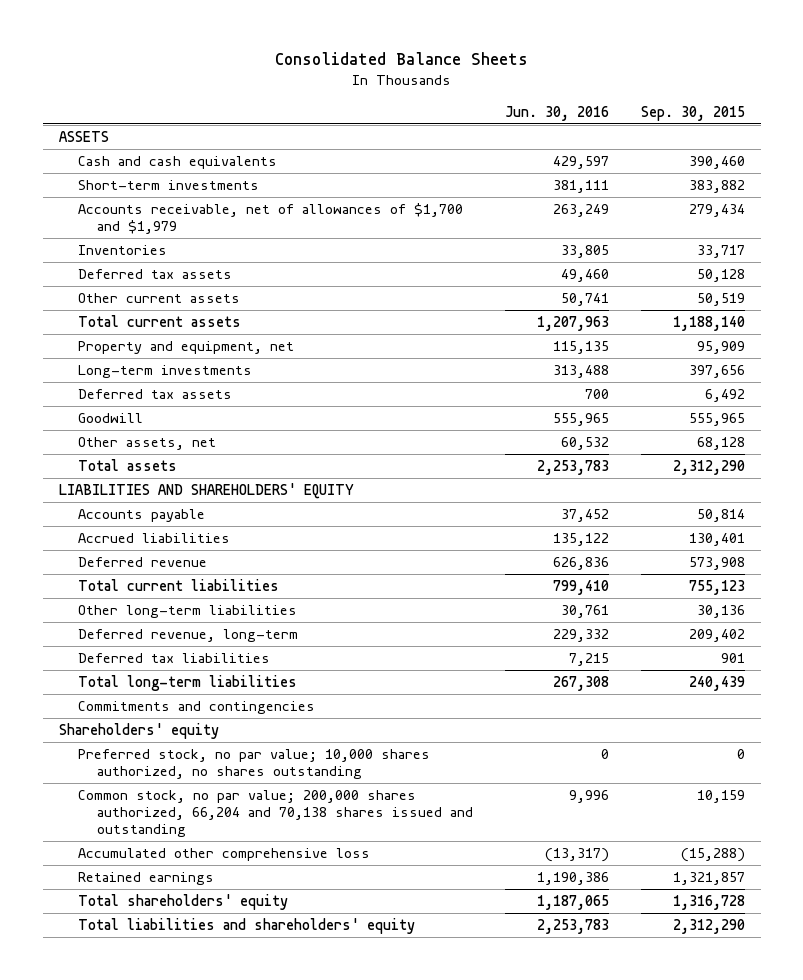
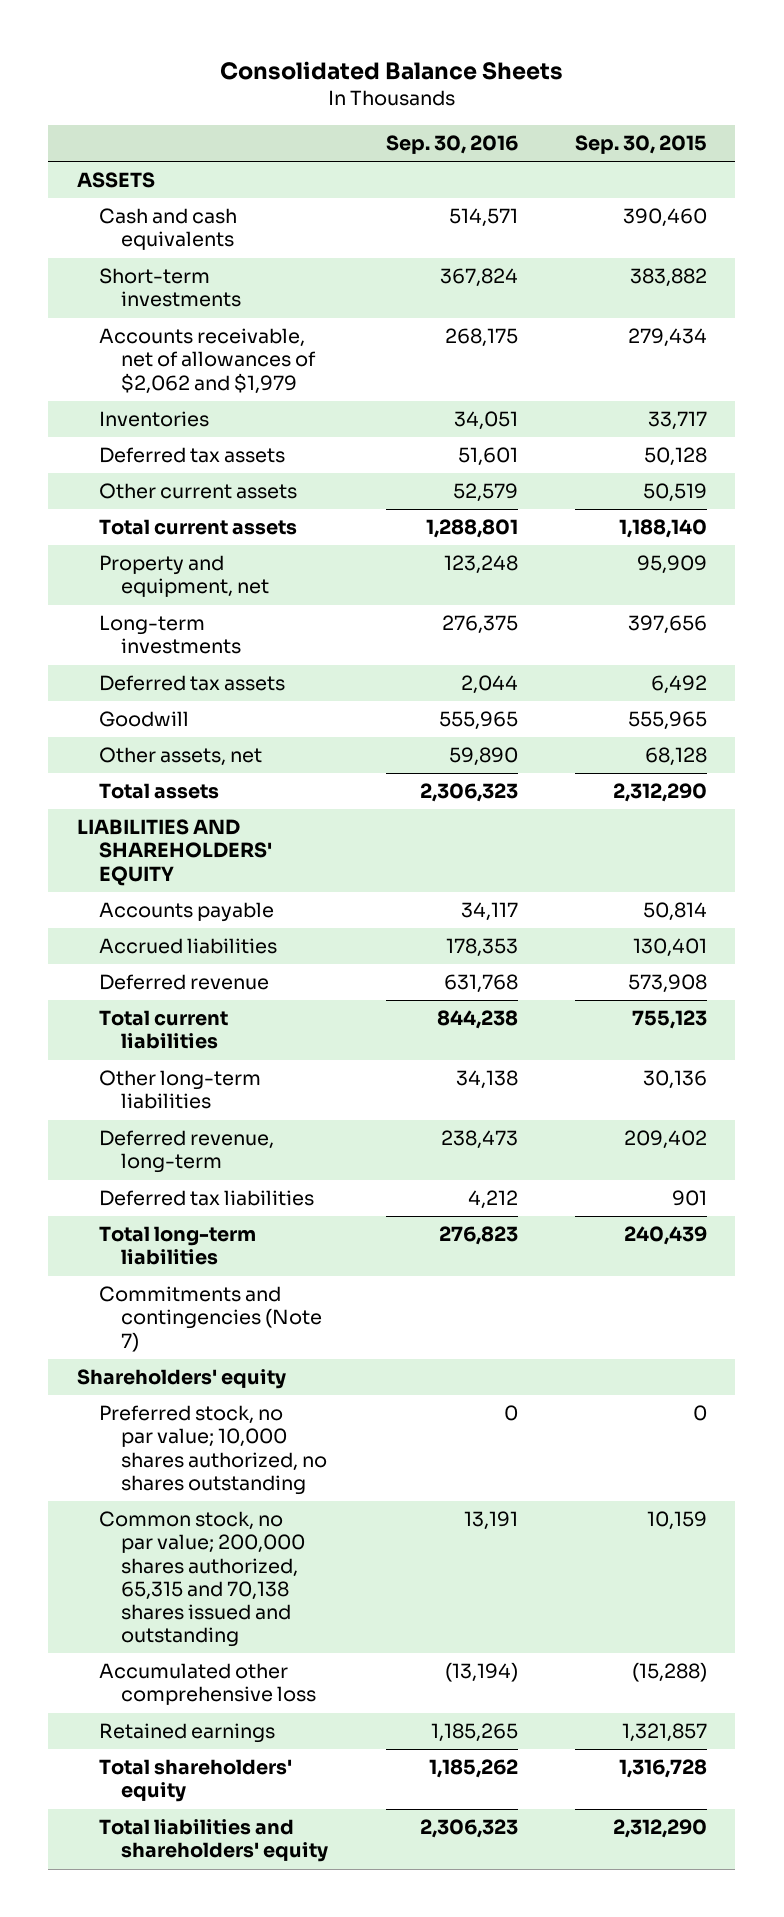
- | Jun. 30, 2016 | Sep. 30, 2015
+ | Sep. 30, 2016 | Sep. 30, 2015
- Accounts receivable, net of allowances of $1,700 and $1,979 | 263,249 | 279,434
+ Accounts receivable, net of allowances of $2,062 and $1,979 | 268,175 | 279,434
- Commitments and contingencies
+ Commitments and contingencies (Note 7)
- Common stock, no par value; 200,000 shares authorized, 66,204 and 70,138 shares issued and outstanding | 9,996 | 10,159
+ Common stock, no par value; 200,000 shares authorized, 65,315 and 70,138 shares issued and outstanding | 13,191 | 10,159

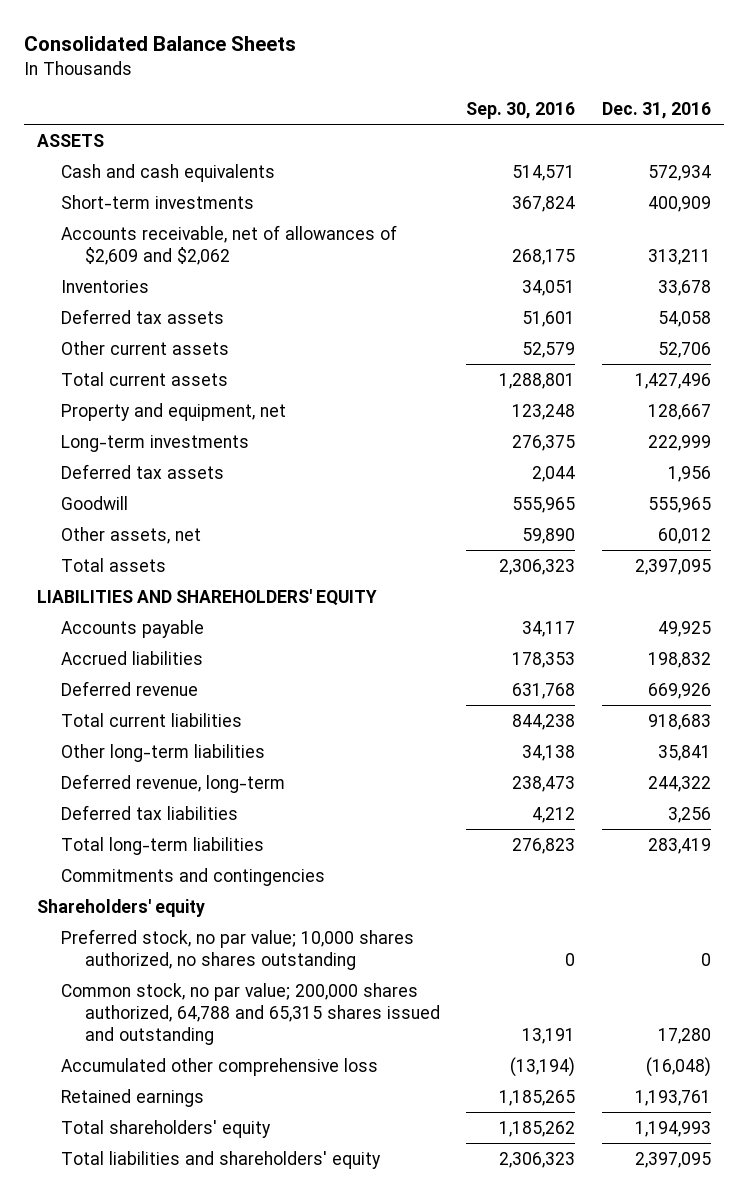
- | Sep. 30, 2016 | Sep. 30, 2015
+ | Sep. 30, 2016 | Dec. 31, 2016
- Accounts receivable, net of allowances of $2,062 and $1,979 | 268,175 | 279,434
+ Accounts receivable, net of allowances of $2,609 and $2,062 | 268,175 | 313,211
- Commitments and contingencies (Note 7)
+ Commitments and contingencies
- Common stock, no par value; 200,000 shares authorized, 65,315 and 70,138 shares issued and outstanding | 13,191 | 10,159
+ Common stock, no par value; 200,000 shares authorized, 64,788 and 65,315 shares issued and outstanding | 13,191 | 17,280

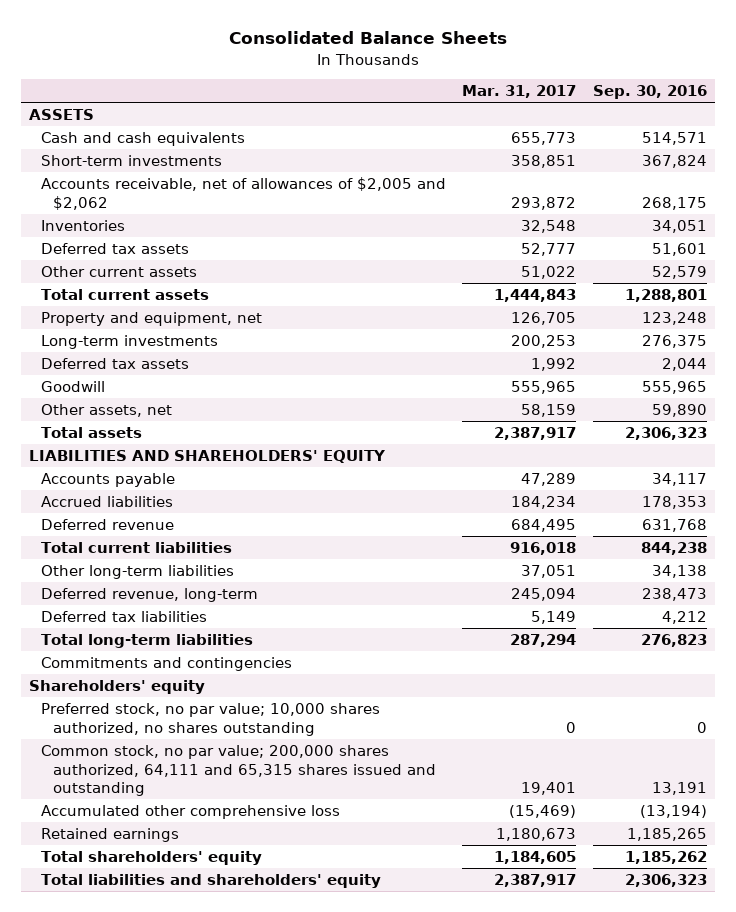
- | Sep. 30, 2016 | Dec. 31, 2016
+ | Mar. 31, 2017 | Sep. 30, 2016
- Accounts receivable, net of allowances of $2,609 and $2,062 | 268,175 | 313,211
+ Accounts receivable, net of allowances of $2,005 and $2,062 | 293,872 | 268,175
- Common stock, no par value; 200,000 shares authorized, 64,788 and 65,315 shares issued and outstanding | 13,191 | 17,280
+ Common stock, no par value; 200,000 shares authorized, 64,111 and 65,315 shares issued and outstanding | 19,401 | 13,191

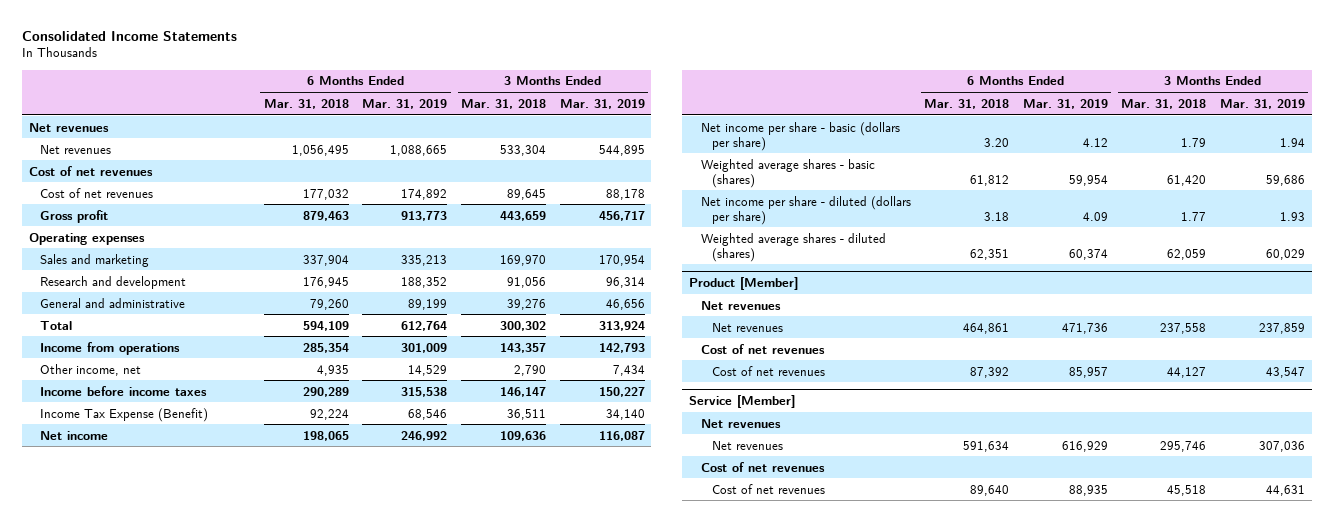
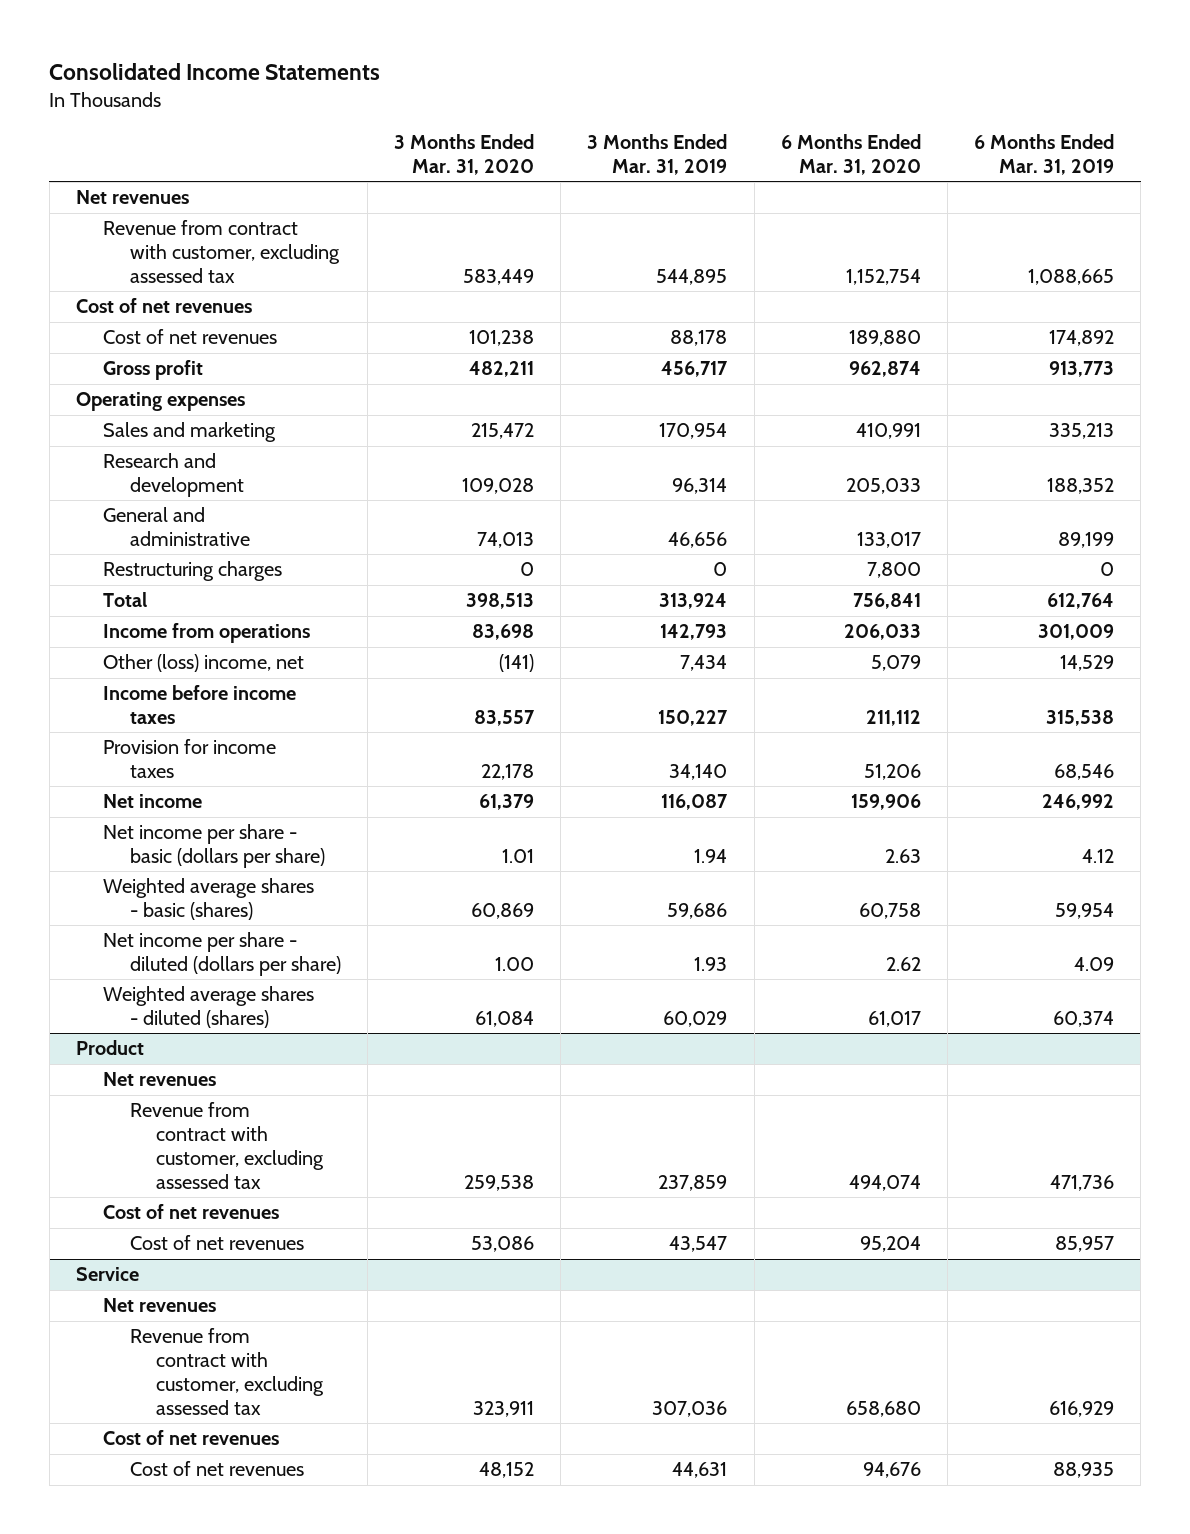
- | 6 Months Ended Mar. 31, 2018 | 6 Months Ended Mar. 31, 2019 | 3 Months Ended Mar. 31, 2018 | 3 Months Ended Mar. 31, 2019
+ | 3 Months Ended Mar. 31, 2020 | 3 Months Ended Mar. 31, 2019 | 6 Months Ended Mar. 31, 2020 | 6 Months Ended Mar. 31, 2019
- Net revenues | 1,056,495 | 1,088,665 | 533,304 | 544,895
+ Revenue from contract with customer, excluding assessed tax | 583,449 | 544,895 | 1,152,754 | 1,088,665
+ Restructuring charges | 0 | 0 | 7,800 | 0
- Other income, net | 4,935 | 14,529 | 2,790 | 7,434
+ Other (loss) income, net | (141) | 7,434 | 5,079 | 14,529
- Income Tax Expense (Benefit) | 92,224 | 68,546 | 36,511 | 34,140
+ Provision for income taxes | 22,178 | 34,140 | 51,206 | 68,546
- Product [Member]
+ Product
- Net revenues | 464,861 | 471,736 | 237,558 | 237,859
+ Revenue from contract with customer, excluding assessed tax | 259,538 | 237,859 | 494,074 | 471,736
- Service [Member]
+ Service
- Net revenues | 591,634 | 616,929 | 295,746 | 307,036
+ Revenue from contract with customer, excluding assessed tax | 323,911 | 307,036 | 658,680 | 616,929

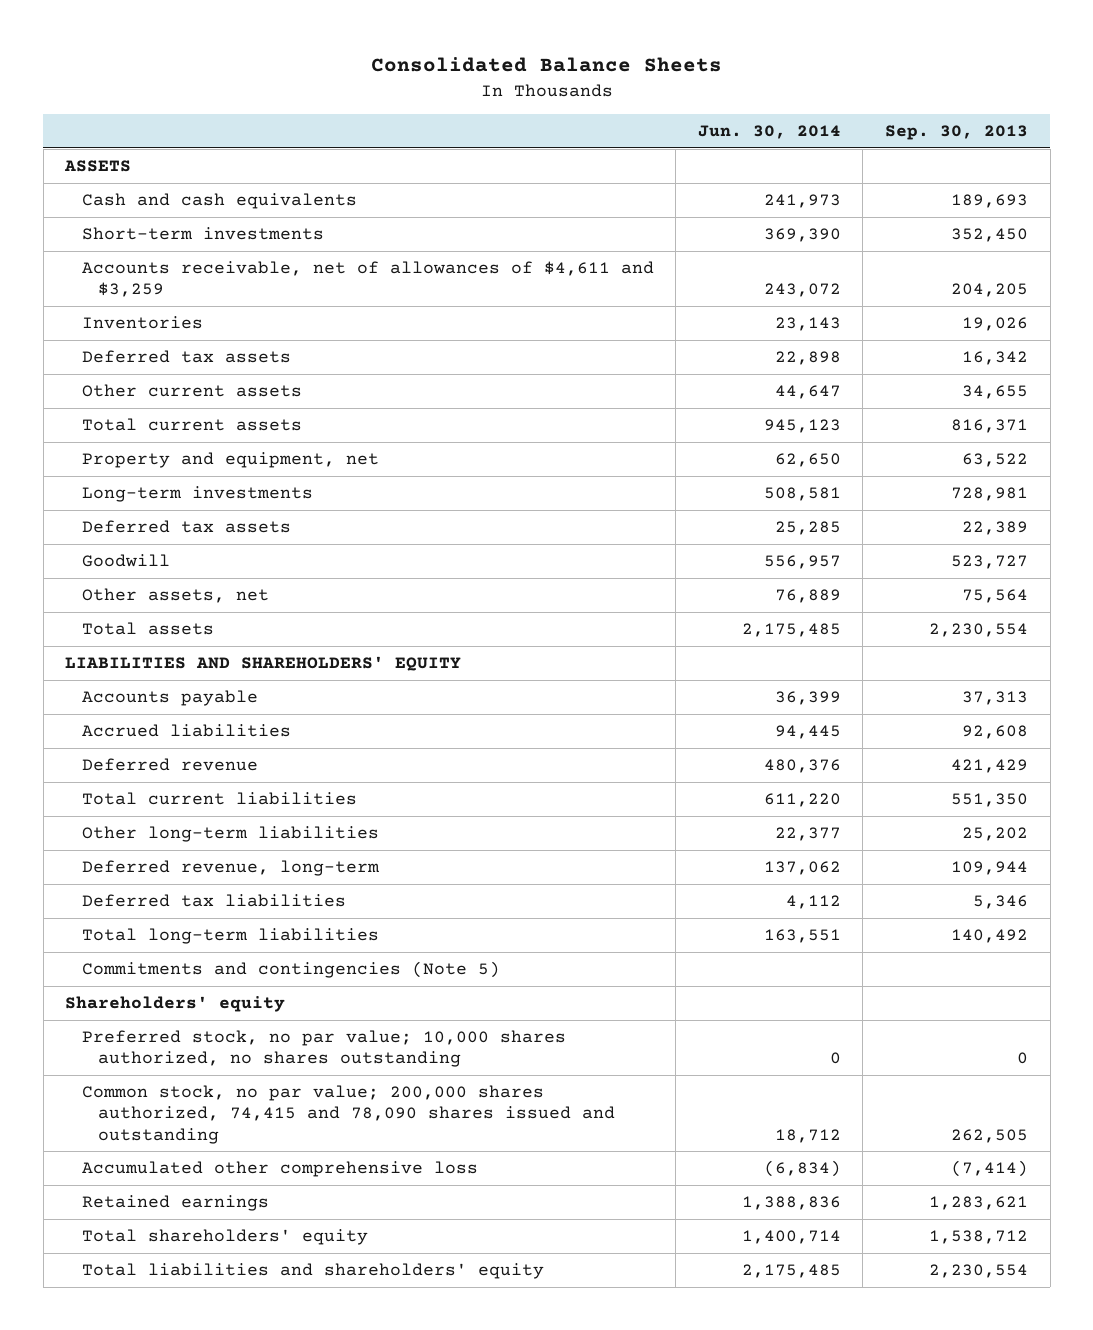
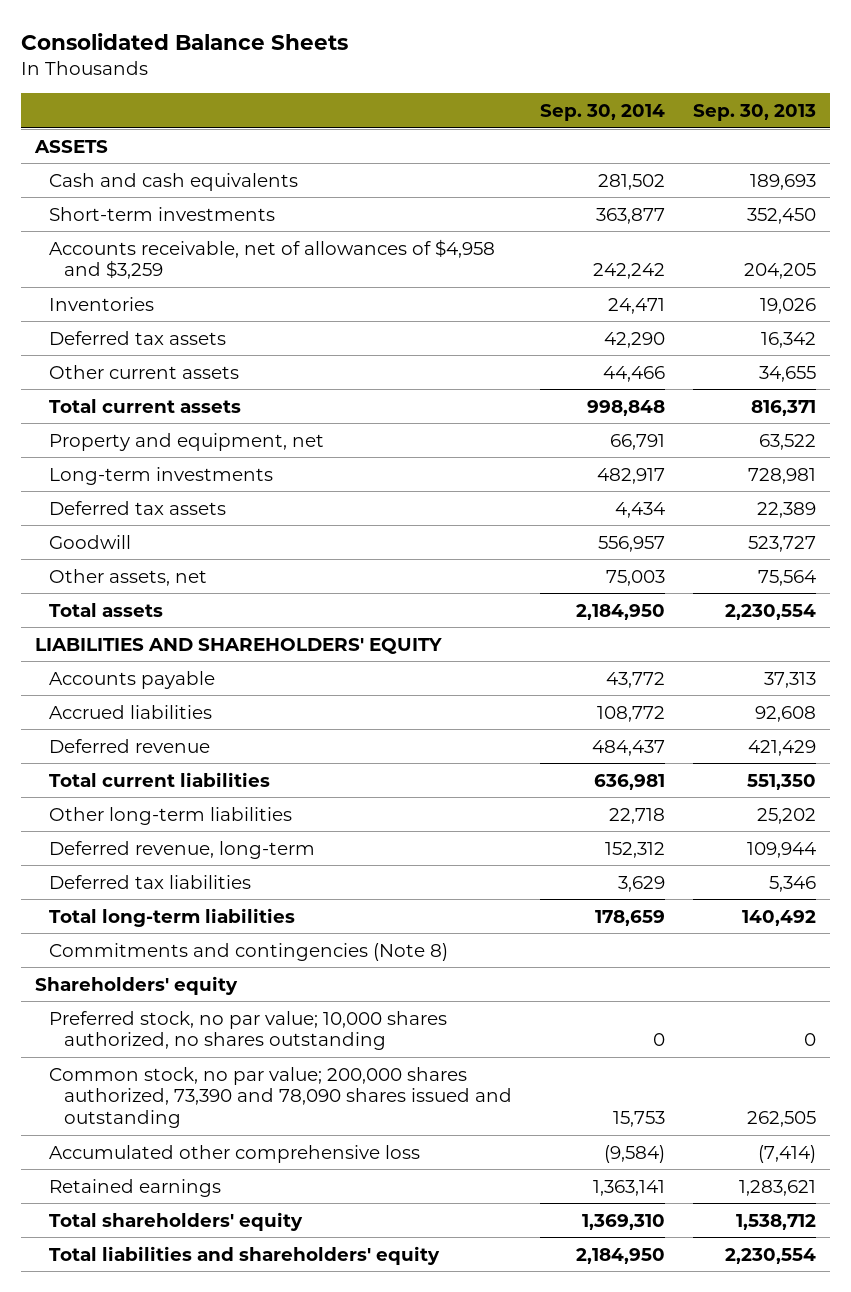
- | Jun. 30, 2014 | Sep. 30, 2013
+ | Sep. 30, 2014 | Sep. 30, 2013
- Accounts receivable, net of allowances of $4,611 and $3,259 | 243,072 | 204,205
+ Accounts receivable, net of allowances of $4,958 and $3,259 | 242,242 | 204,205
- Commitments and contingencies (Note 5)
+ Commitments and contingencies (Note 8)
- Common stock, no par value; 200,000 shares authorized, 74,415 and 78,090 shares issued and outstanding | 18,712 | 262,505
+ Common stock, no par value; 200,000 shares authorized, 73,390 and 78,090 shares issued and outstanding | 15,753 | 262,505

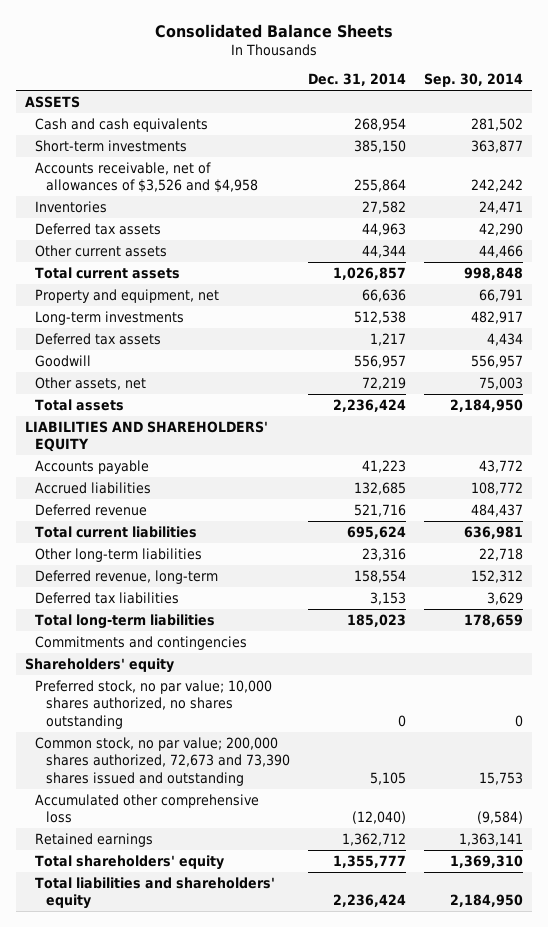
- | Sep. 30, 2014 | Sep. 30, 2013
+ | Dec. 31, 2014 | Sep. 30, 2014
- Accounts receivable, net of allowances of $4,958 and $3,259 | 242,242 | 204,205
+ Accounts receivable, net of allowances of $3,526 and $4,958 | 255,864 | 242,242
- Commitments and contingencies (Note 8)
+ Commitments and contingencies
- Common stock, no par value; 200,000 shares authorized, 73,390 and 78,090 shares issued and outstanding | 15,753 | 262,505
+ Common stock, no par value; 200,000 shares authorized, 72,673 and 73,390 shares issued and outstanding | 5,105 | 15,753

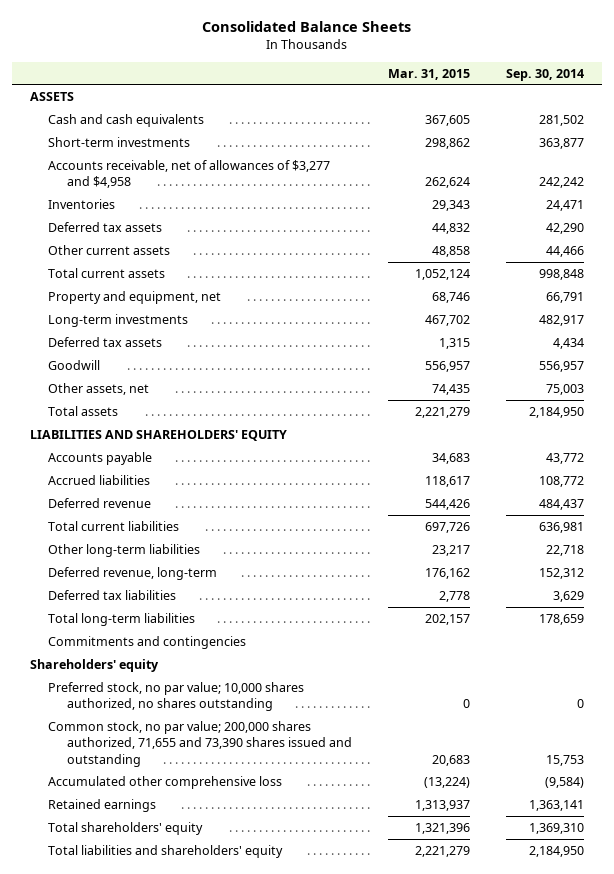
- | Dec. 31, 2014 | Sep. 30, 2014
+ | Mar. 31, 2015 | Sep. 30, 2014
- Accounts receivable, net of allowances of $3,526 and $4,958 | 255,864 | 242,242
+ Accounts receivable, net of allowances of $3,277 and $4,958 | 262,624 | 242,242
- Common stock, no par value; 200,000 shares authorized, 72,673 and 73,390 shares issued and outstanding | 5,105 | 15,753
+ Common stock, no par value; 200,000 shares authorized, 71,655 and 73,390 shares issued and outstanding | 20,683 | 15,753

